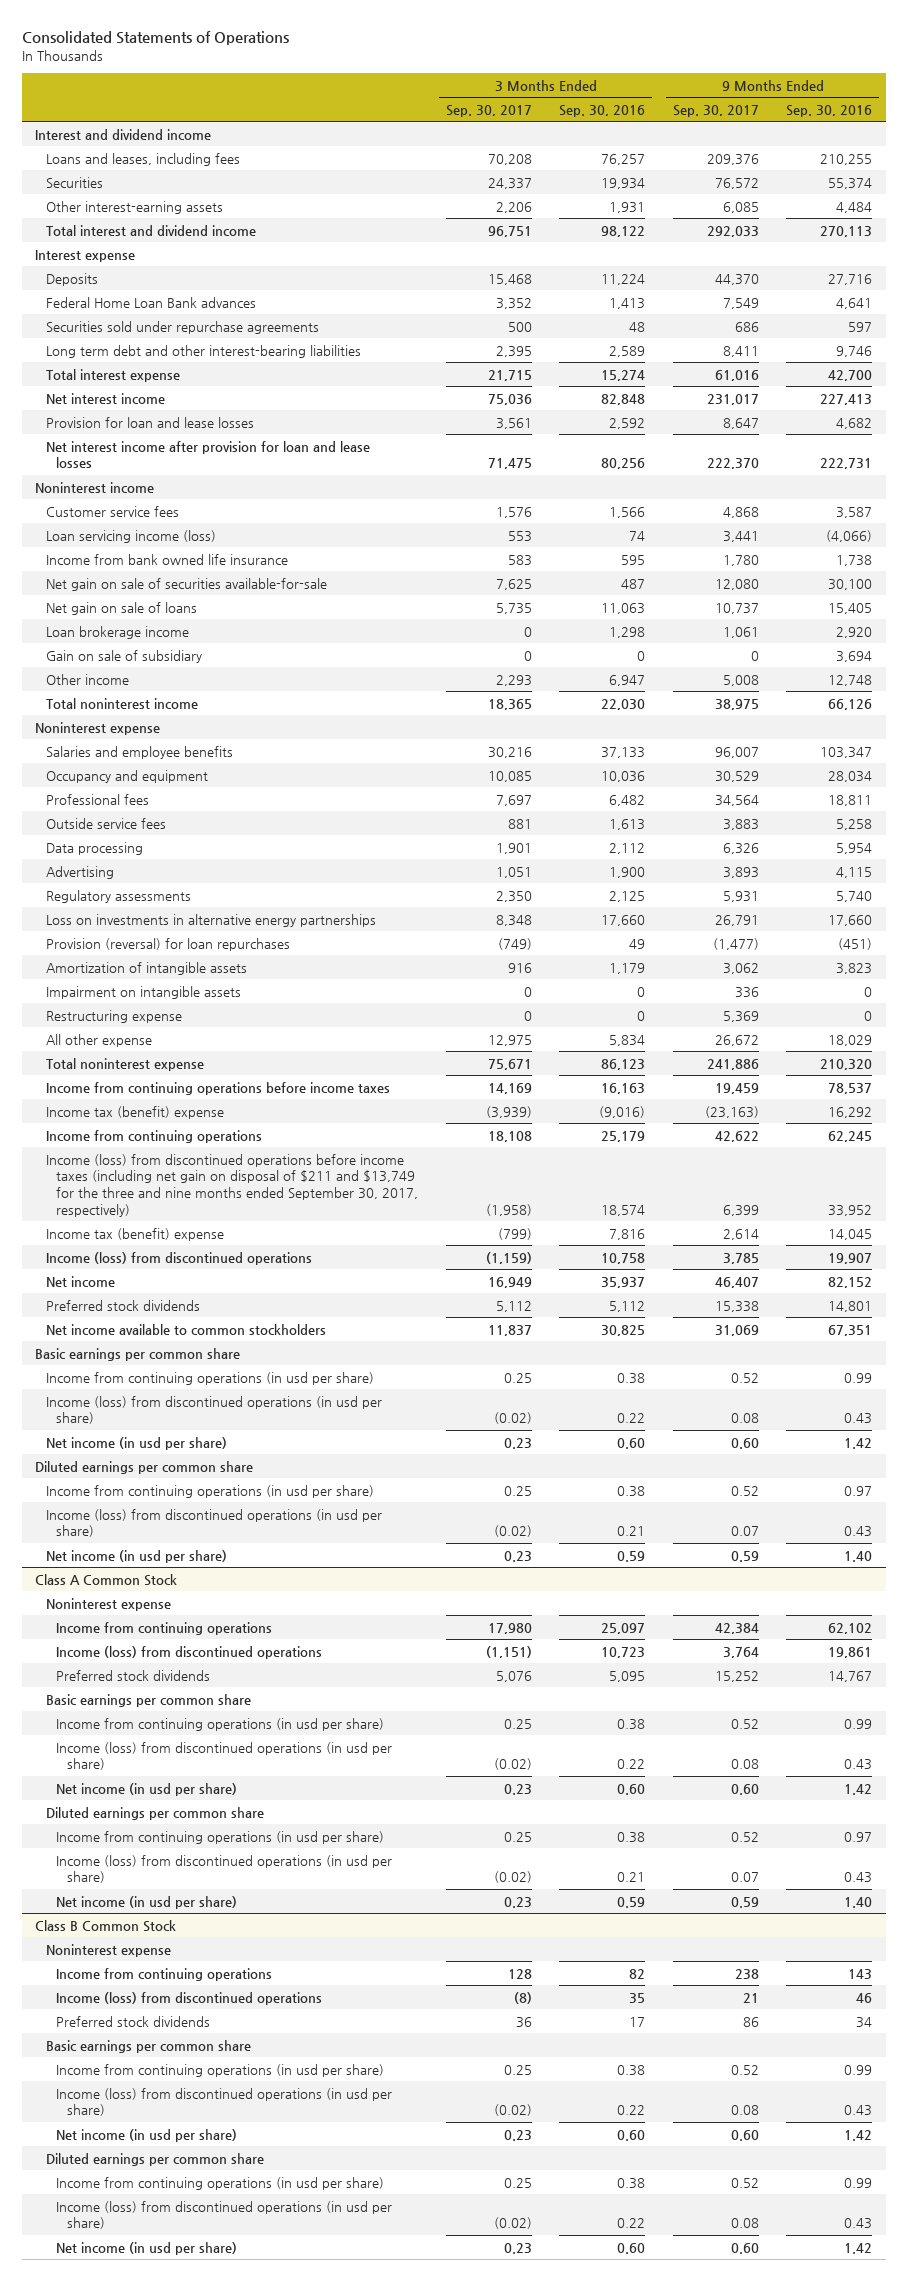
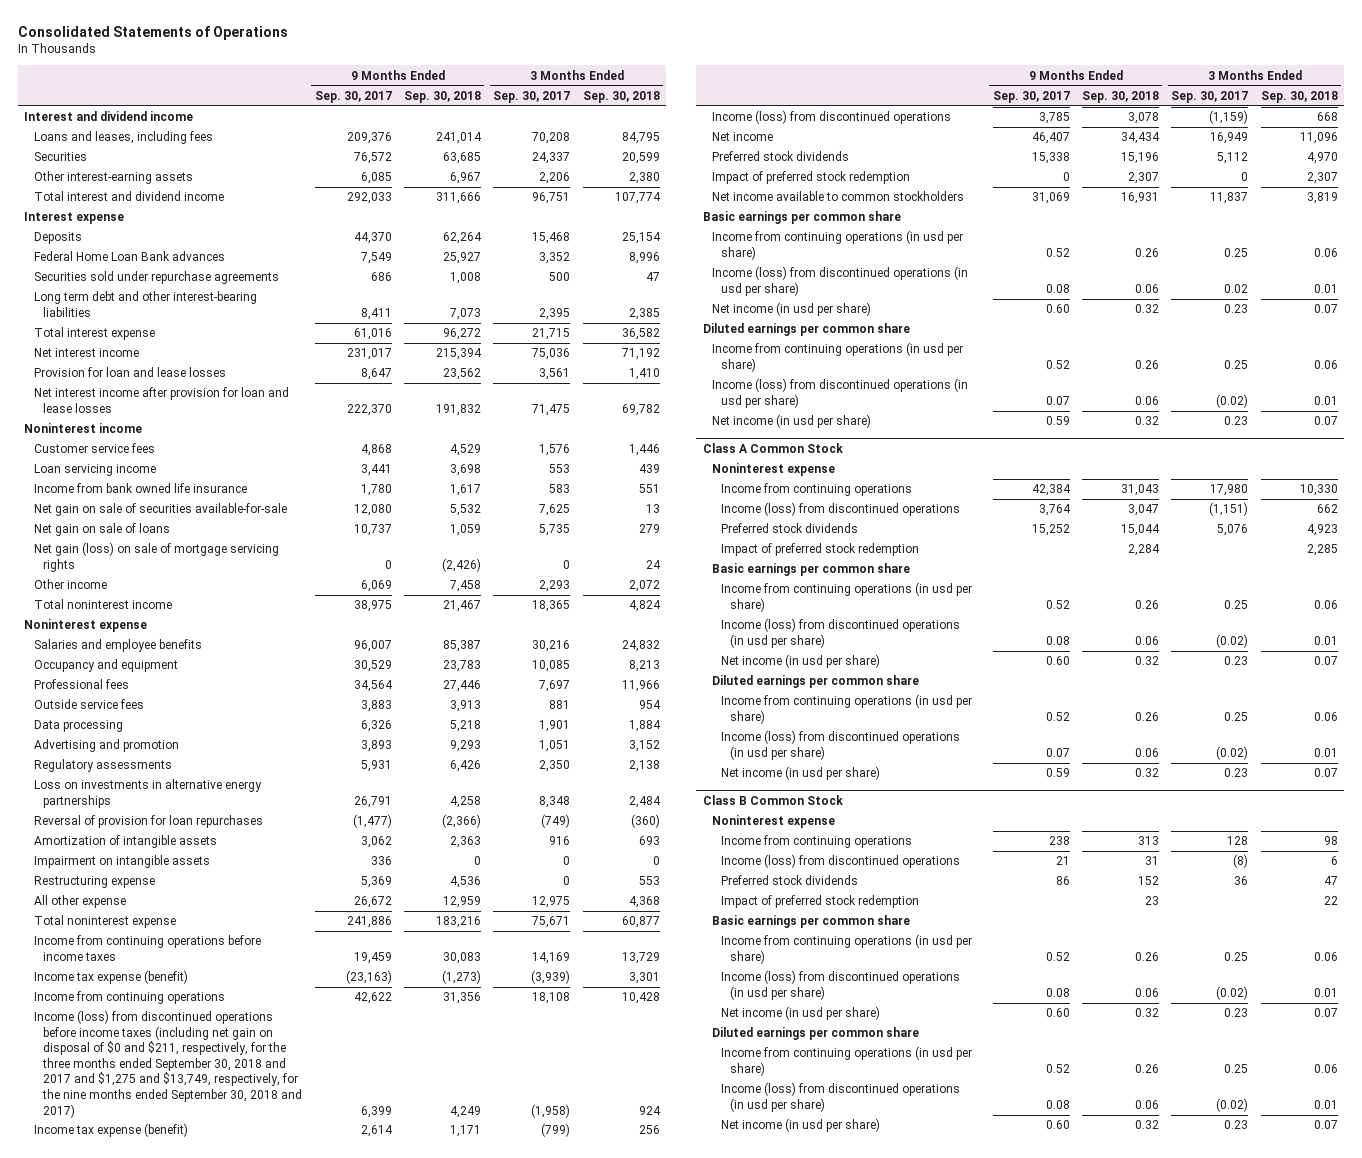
- | 3 Months Ended Sep. 30, 2017 | 3 Months Ended Sep. 30, 2016 | 9 Months Ended Sep. 30, 2017 | 9 Months Ended Sep. 30, 2016
+ | 9 Months Ended Sep. 30, 2017 | 9 Months Ended Sep. 30, 2018 | 3 Months Ended Sep. 30, 2017 | 3 Months Ended Sep. 30, 2018
- Loan servicing income (loss) | 553 | 74 | 3,441 | (4,066)
+ Loan servicing income | 3,441 | 3,698 | 553 | 439
- Loan brokerage income | 0 | 1,298 | 1,061 | 2,920
- Gain on sale of subsidiary | 0 | 0 | 0 | 3,694
- Other income | 2,293 | 6,947 | 5,008 | 12,748
+ Net gain (loss) on sale of mortgage servicing rights | 0 | (2,426) | 0 | 24
+ Other income | 6,069 | 7,458 | 2,293 | 2,072
- Advertising | 1,051 | 1,900 | 3,893 | 4,115
+ Advertising and promotion | 3,893 | 9,293 | 1,051 | 3,152
- Provision (reversal) for loan repurchases | (749) | 49 | (1,477) | (451)
+ Reversal of provision for loan repurchases | (1,477) | (2,366) | (749) | (360)
- Income tax (benefit) expense | (3,939) | (9,016) | (23,163) | 16,292
+ Income tax expense (benefit) | (23,163) | (1,273) | (3,939) | 3,301
- Income (loss) from discontinued operations before income taxes (including net gain on disposal of $211 and $13,749 for the three and nine months ended September 30, 2017, respectively) | (1,958) | 18,574 | 6,399 | 33,952
- Income tax (benefit) expense | (799) | 7,816 | 2,614 | 14,045
+ Income (loss) from discontinued operations before income taxes (including net gain on disposal of $0 and $211, respectively, for the three months ended September 30, 2018 and 2017 and $1,275 and $13,749, respectively, for the nine months ended September 30, 2018 and 2017) | 6,399 | 4,249 | (1,958) | 924
+ Income tax expense (benefit) | 2,614 | 1,171 | (799) | 256
+ Impact of preferred stock redemption | 0 | 2,307 | 0 | 2,307
- Income (loss) from discontinued operations (in usd per share) | (0.02) | 0.22 | 0.08 | 0.43
+ Income (loss) from discontinued operations (in usd per share) | 0.08 | 0.06 | 0.02 | 0.01
@ Class A Common Stock
+ Impact of preferred stock redemption | | 2,284 | | 2,285
@ Class B Common Stock
+ Impact of preferred stock redemption | | 23 | | 22

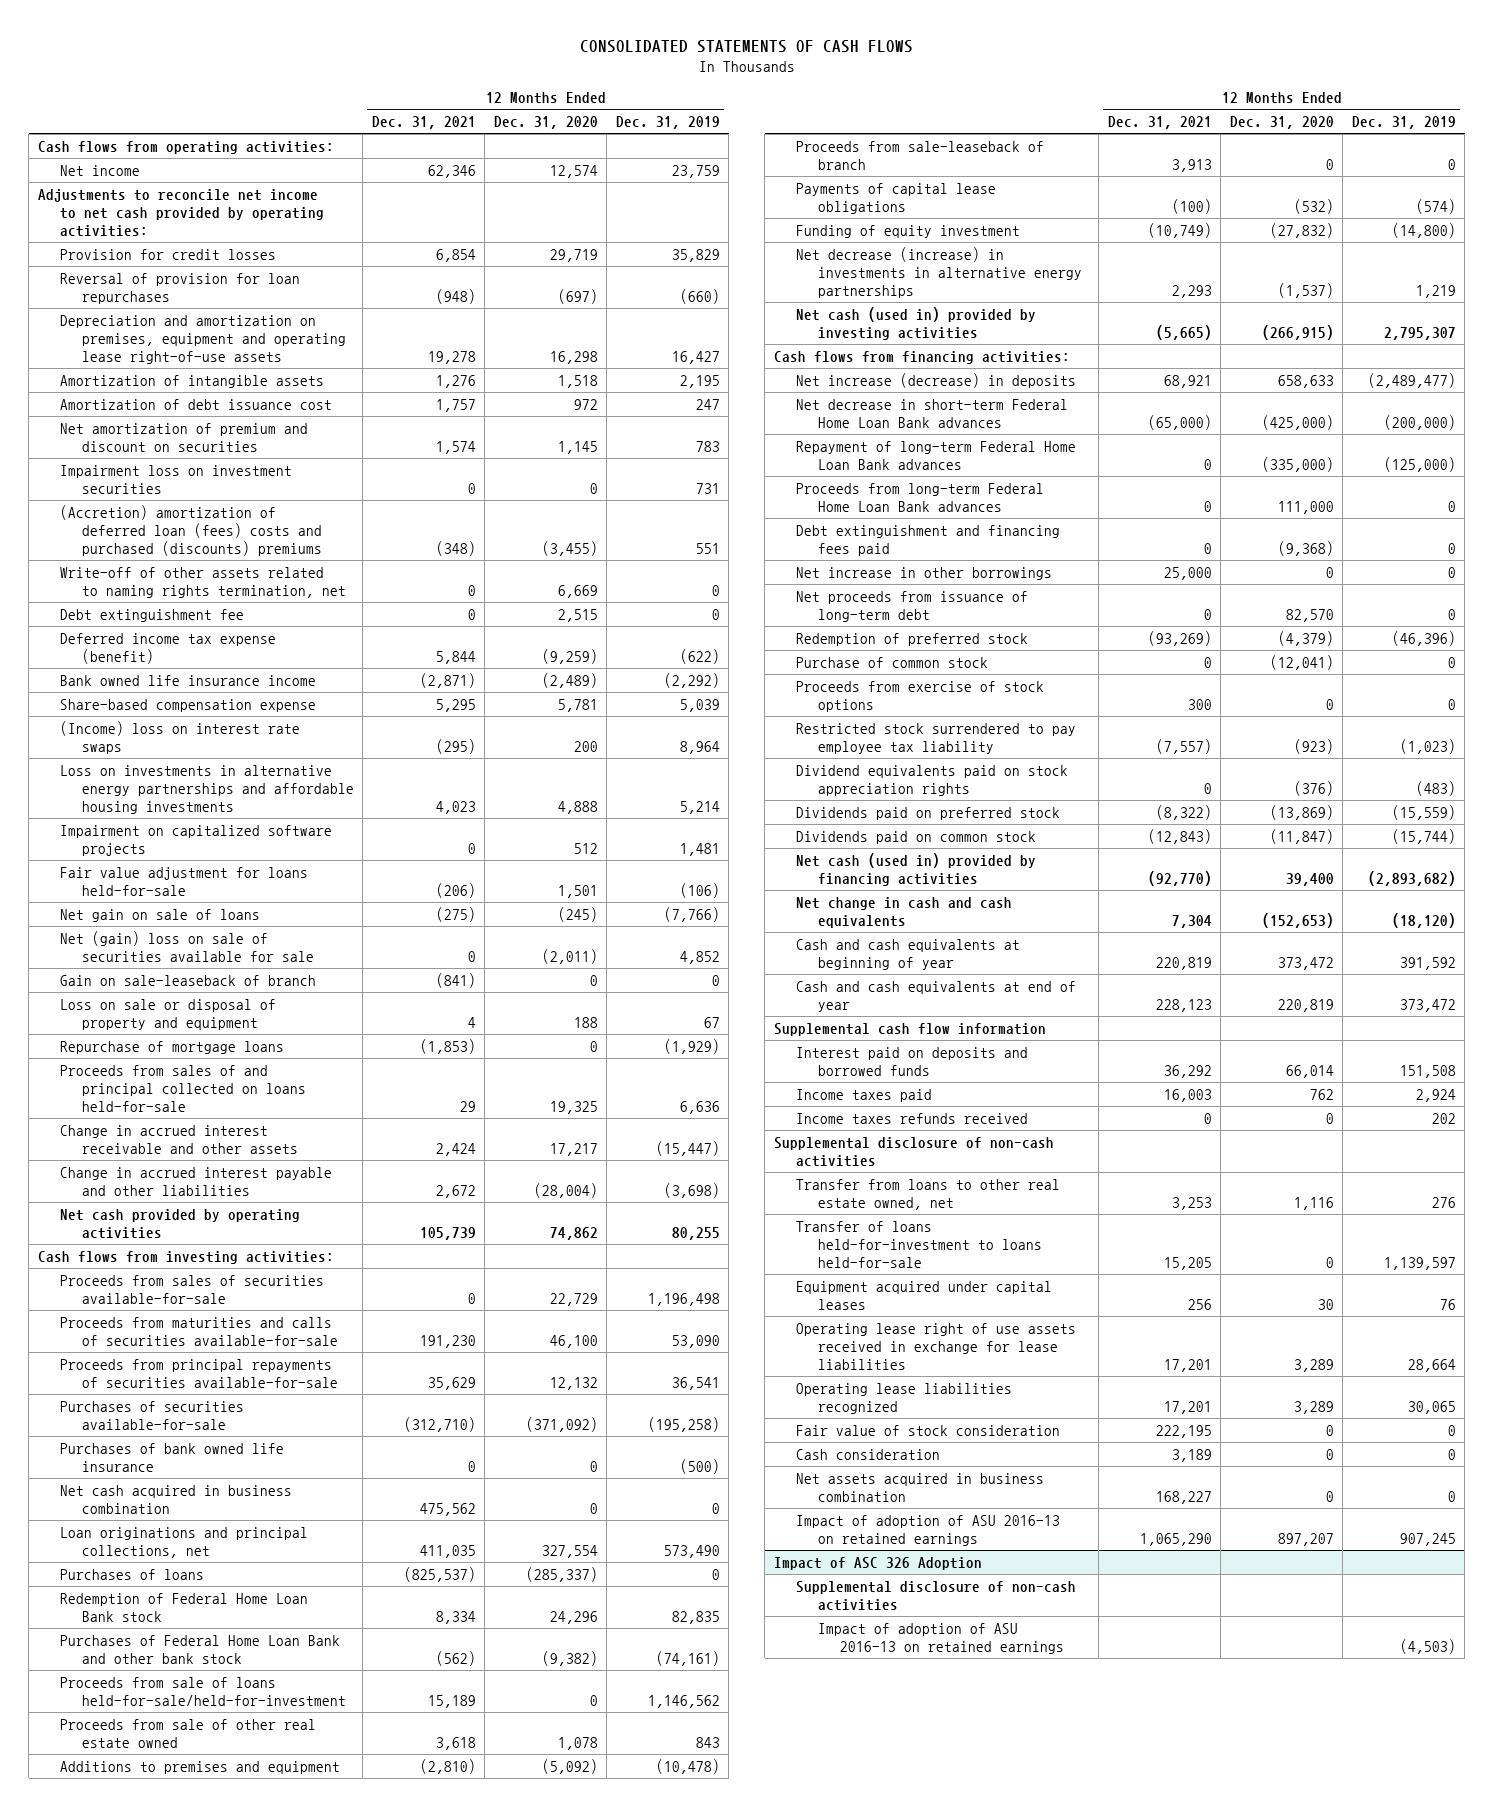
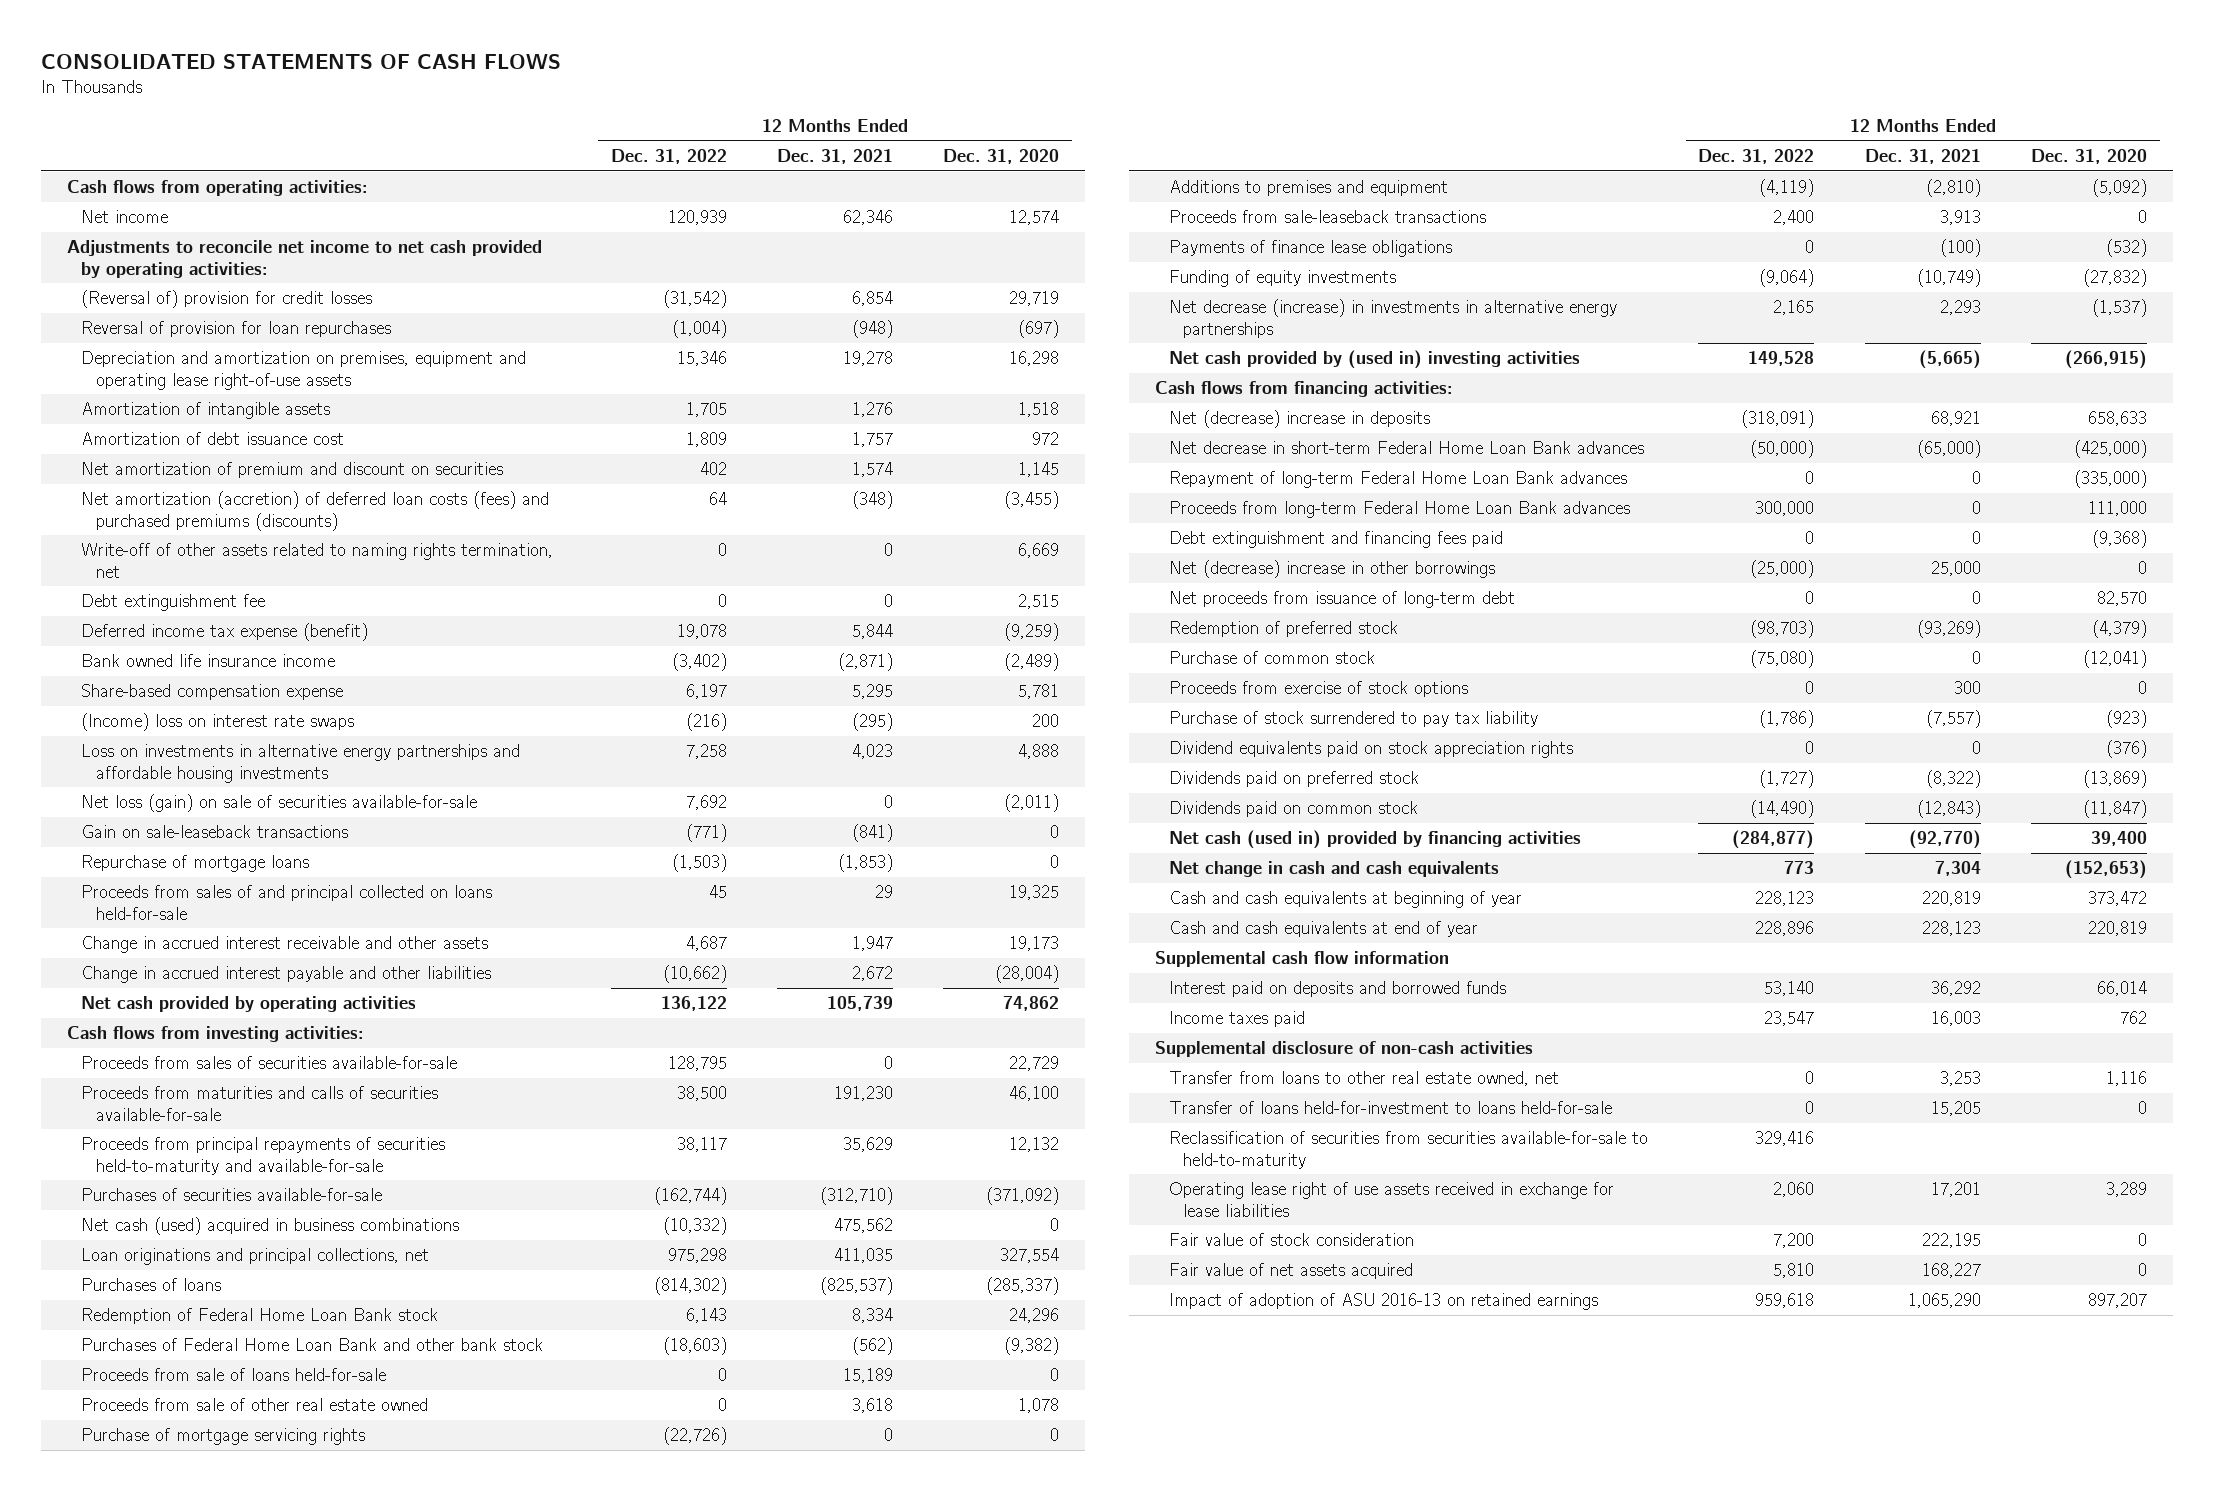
- | 12 Months Ended Dec. 31, 2021 | 12 Months Ended Dec. 31, 2020 | 12 Months Ended Dec. 31, 2019
+ | 12 Months Ended Dec. 31, 2022 | 12 Months Ended Dec. 31, 2021 | 12 Months Ended Dec. 31, 2020
- Provision for credit losses | 6,854 | 29,719 | 35,829
+ (Reversal of) provision for credit losses | (31,542) | 6,854 | 29,719
- Impairment loss on investment securities | 0 | 0 | 731
- (Accretion) amortization of deferred loan (fees) costs and purchased (discounts) premiums | (348) | (3,455) | 551
+ Net amortization (accretion) of deferred loan costs (fees) and purchased premiums (discounts) | 64 | (348) | (3,455)
- Impairment on capitalized software projects | 0 | 512 | 1,481
- Fair value adjustment for loans held-for-sale | (206) | 1,501 | (106)
- Net gain on sale of loans | (275) | (245) | (7,766)
- Net (gain) loss on sale of securities available for sale | 0 | (2,011) | 4,852
- Gain on sale-leaseback of branch | (841) | 0 | 0
- Loss on sale or disposal of property and equipment | 4 | 188 | 67
+ Net loss (gain) on sale of securities available-for-sale | 7,692 | 0 | (2,011)
+ Gain on sale-leaseback transactions | (771) | (841) | 0
- Change in accrued interest receivable and other assets | 2,424 | 17,217 | (15,447)
+ Change in accrued interest receivable and other assets | 4,687 | 1,947 | 19,173
- Proceeds from principal repayments of securities available-for-sale | 35,629 | 12,132 | 36,541
+ Proceeds from principal repayments of securities held-to-maturity and available-for-sale | 38,117 | 35,629 | 12,132
- Purchases of bank owned life insurance | 0 | 0 | (500)
- Net cash acquired in business combination | 475,562 | 0 | 0
+ Net cash (used) acquired in business combinations | (10,332) | 475,562 | 0
- Proceeds from sale of loans held-for-sale/held-for-investment | 15,189 | 0 | 1,146,562
+ Proceeds from sale of loans held-for-sale | 0 | 15,189 | 0
+ Purchase of mortgage servicing rights | (22,726) | 0 | 0
- Proceeds from sale-leaseback of branch | 3,913 | 0 | 0
- Payments of capital lease obligations | (100) | (532) | (574)
- Funding of equity investment | (10,749) | (27,832) | (14,800)
+ Proceeds from sale-leaseback transactions | 2,400 | 3,913 | 0
+ Payments of finance lease obligations | 0 | (100) | (532)
+ Funding of equity investments | (9,064) | (10,749) | (27,832)
- Net cash (used in) provided by investing activities | (5,665) | (266,915) | 2,795,307
+ Net cash provided by (used in) investing activities | 149,528 | (5,665) | (266,915)
- Net increase (decrease) in deposits | 68,921 | 658,633 | (2,489,477)
+ Net (decrease) increase in deposits | (318,091) | 68,921 | 658,633
- Net increase in other borrowings | 25,000 | 0 | 0
+ Net (decrease) increase in other borrowings | (25,000) | 25,000 | 0
- Restricted stock surrendered to pay employee tax liability | (7,557) | (923) | (1,023)
+ Purchase of stock surrendered to pay tax liability | (1,786) | (7,557) | (923)
- Income taxes refunds received | 0 | 0 | 202
- Equipment acquired under capital leases | 256 | 30 | 76
+ Reclassification of securities from securities available-for-sale to held-to-maturity | 329,416 | |
- Operating lease liabilities recognized | 17,201 | 3,289 | 30,065
- Cash consideration | 3,189 | 0 | 0
- Net assets acquired in business combination | 168,227 | 0 | 0
+ Fair value of net assets acquired | 5,810 | 168,227 | 0
- Impact of ASC 326 Adoption
- Supplemental disclosure of non-cash activities
- Impact of adoption of ASU 2016-13 on retained earnings | | | (4,503)

